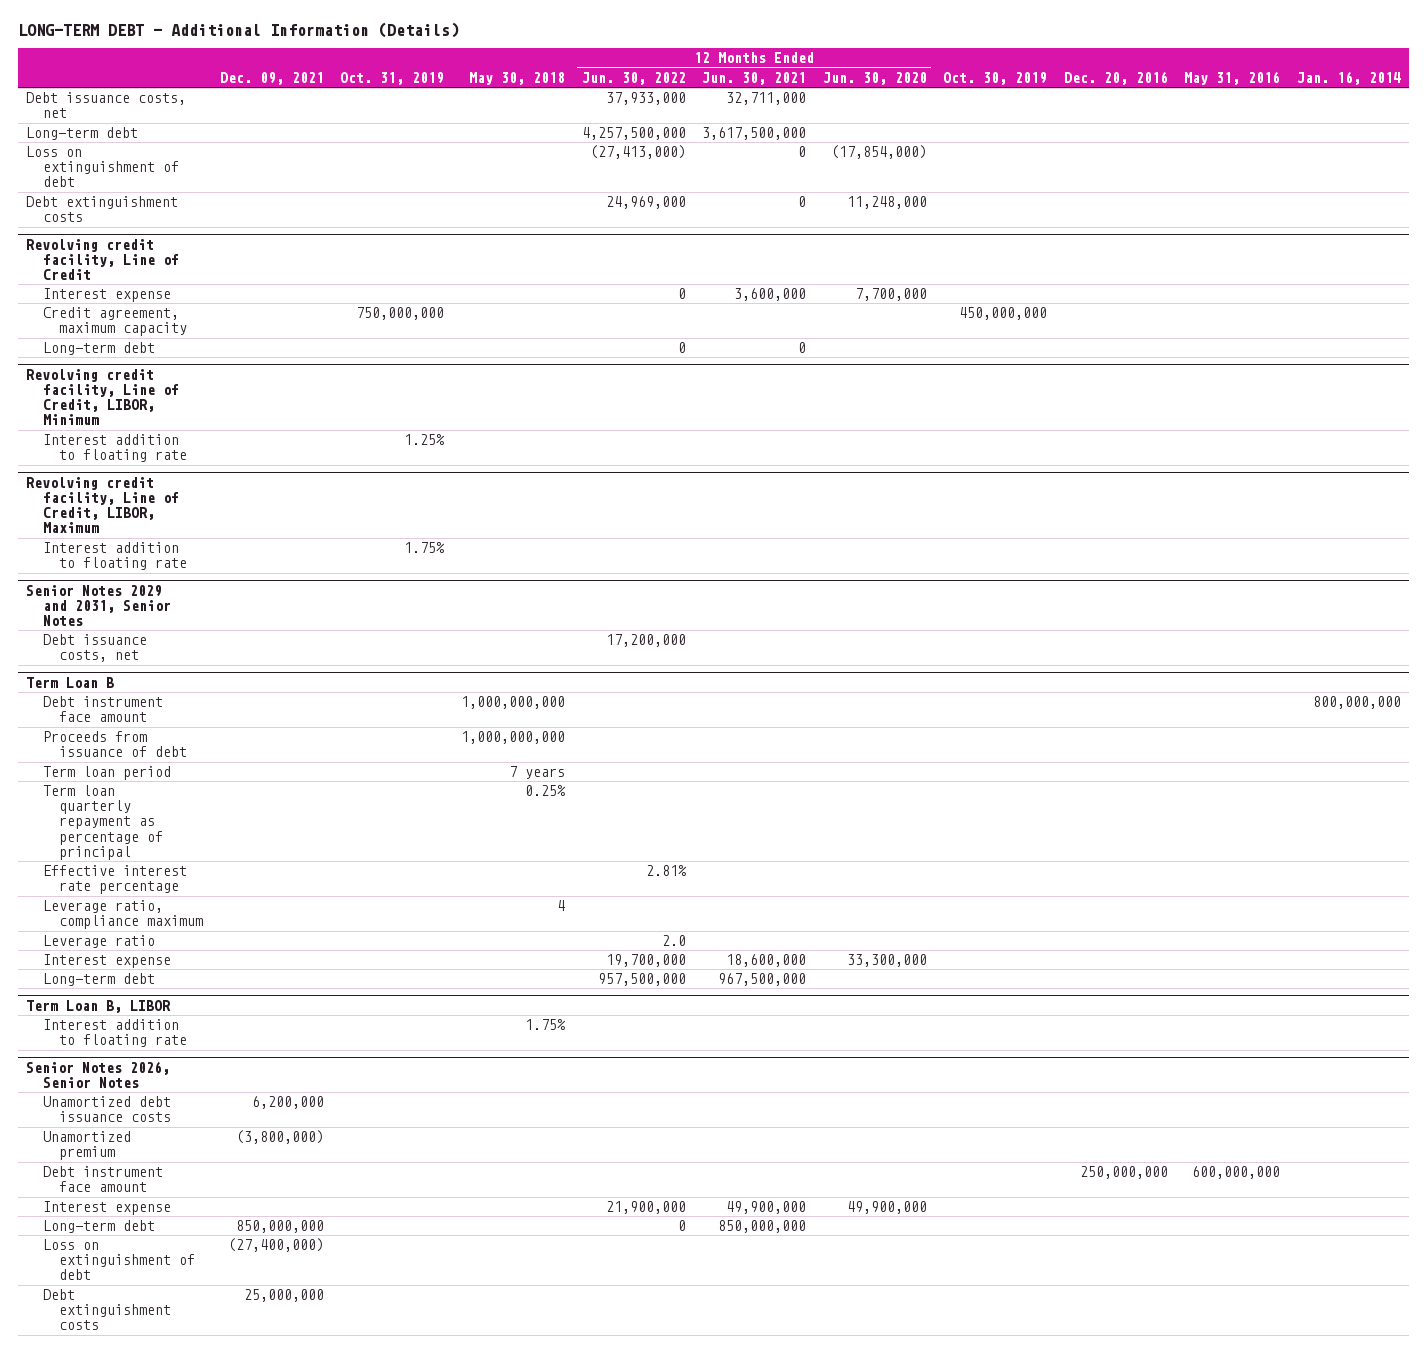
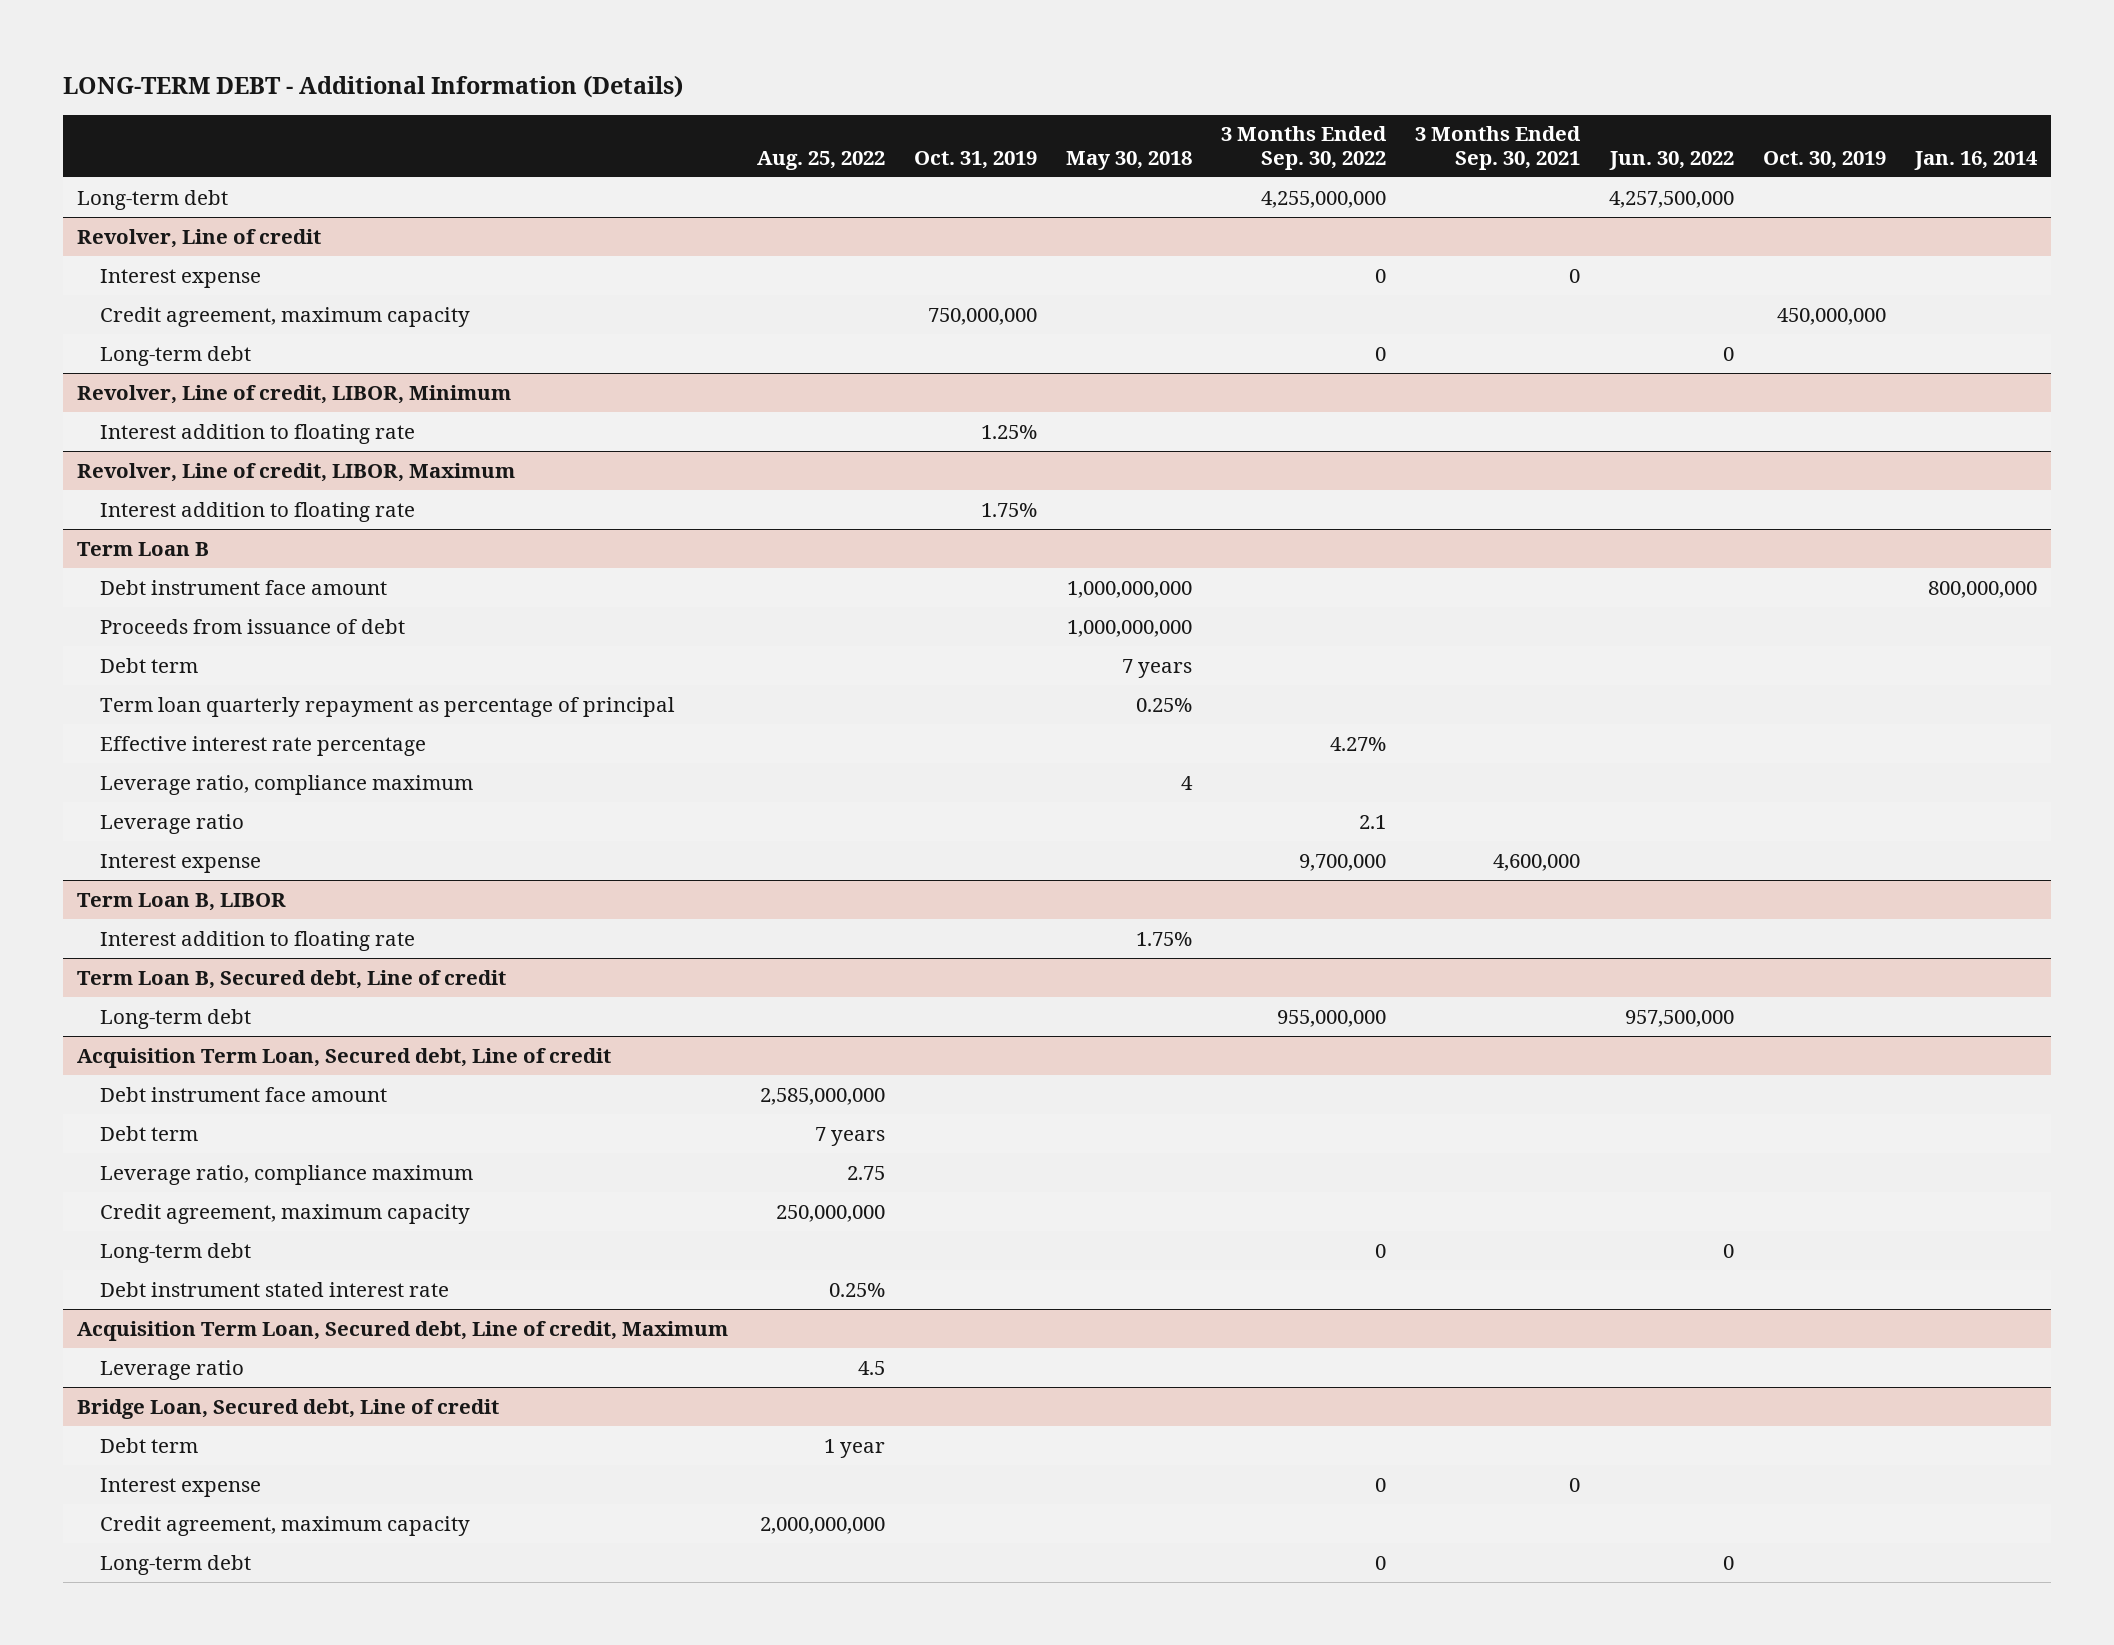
- | Dec. 09, 2021 | Oct. 31, 2019 | May 30, 2018 | 12 Months Ended Jun. 30, 2022 | 12 Months Ended Jun. 30, 2021 | 12 Months Ended Jun. 30, 2020 | Oct. 30, 2019 | Dec. 20, 2016 | May 31, 2016 | Jan. 16, 2014
+ | Aug. 25, 2022 | Oct. 31, 2019 | May 30, 2018 | 3 Months Ended Sep. 30, 2022 | 3 Months Ended Sep. 30, 2021 | Jun. 30, 2022 | Oct. 30, 2019 | Jan. 16, 2014
- Debt issuance costs, net | | | | 37,933,000 | 32,711,000 | | | | |
- Loss on extinguishment of debt | | | | (27,413,000) | 0 | (17,854,000) | | | |
- Debt extinguishment costs | | | | 24,969,000 | 0 | 11,248,000 | | | |
- Revolving credit facility, Line of Credit
+ Revolver, Line of credit
- Revolving credit facility, Line of Credit, LIBOR, Minimum
+ Revolver, Line of credit, LIBOR, Minimum
- Revolving credit facility, Line of Credit, LIBOR, Maximum
+ Revolver, Line of credit, LIBOR, Maximum
- Senior Notes 2029 and 2031, Senior Notes
- Debt issuance costs, net | | | | 17,200,000 | | | | | |
@ Term Loan B
- Term loan period | | | 7 years | | | | | | |
+ Debt term | | | 7 years | | | | |
- Long-term debt | | | | 957,500,000 | 967,500,000 | | | | |
- Senior Notes 2026, Senior Notes
- Unamortized debt issuance costs | 6,200,000 | | | | | | | | |
- Unamortized premium | (3,800,000) | | | | | | | | |
- Debt instrument face amount | | | | | | | | 250,000,000 | 600,000,000 |
- Interest expense | | | | 21,900,000 | 49,900,000 | 49,900,000 | | | |
- Long-term debt | 850,000,000 | | | 0 | 850,000,000 | | | | |
- Loss on extinguishment of debt | (27,400,000) | | | | | | | | |
- Debt extinguishment costs | 25,000,000 | | | | | | | | |
+ Term Loan B, Secured debt, Line of credit
+ Long-term debt | | | | 955,000,000 | | 957,500,000 | |
+ Acquisition Term Loan, Secured debt, Line of credit
+ Debt instrument face amount | 2,585,000,000 | | | | | | |
+ Debt term | 7 years | | | | | | |
+ Leverage ratio, compliance maximum | 2.75 | | | | | | |
+ Credit agreement, maximum capacity | 250,000,000 | | | | | | |
+ Long-term debt | | | | 0 | | 0 | |
+ Debt instrument stated interest rate | 0.25% | | | | | | |
+ Acquisition Term Loan, Secured debt, Line of credit, Maximum
+ Leverage ratio | 4.5 | | | | | | |
+ Bridge Loan, Secured debt, Line of credit
+ Debt term | 1 year | | | | | | |
+ Interest expense | | | | 0 | 0 | | |
+ Credit agreement, maximum capacity | 2,000,000,000 | | | | | | |
+ Long-term debt | | | | 0 | | 0 | |

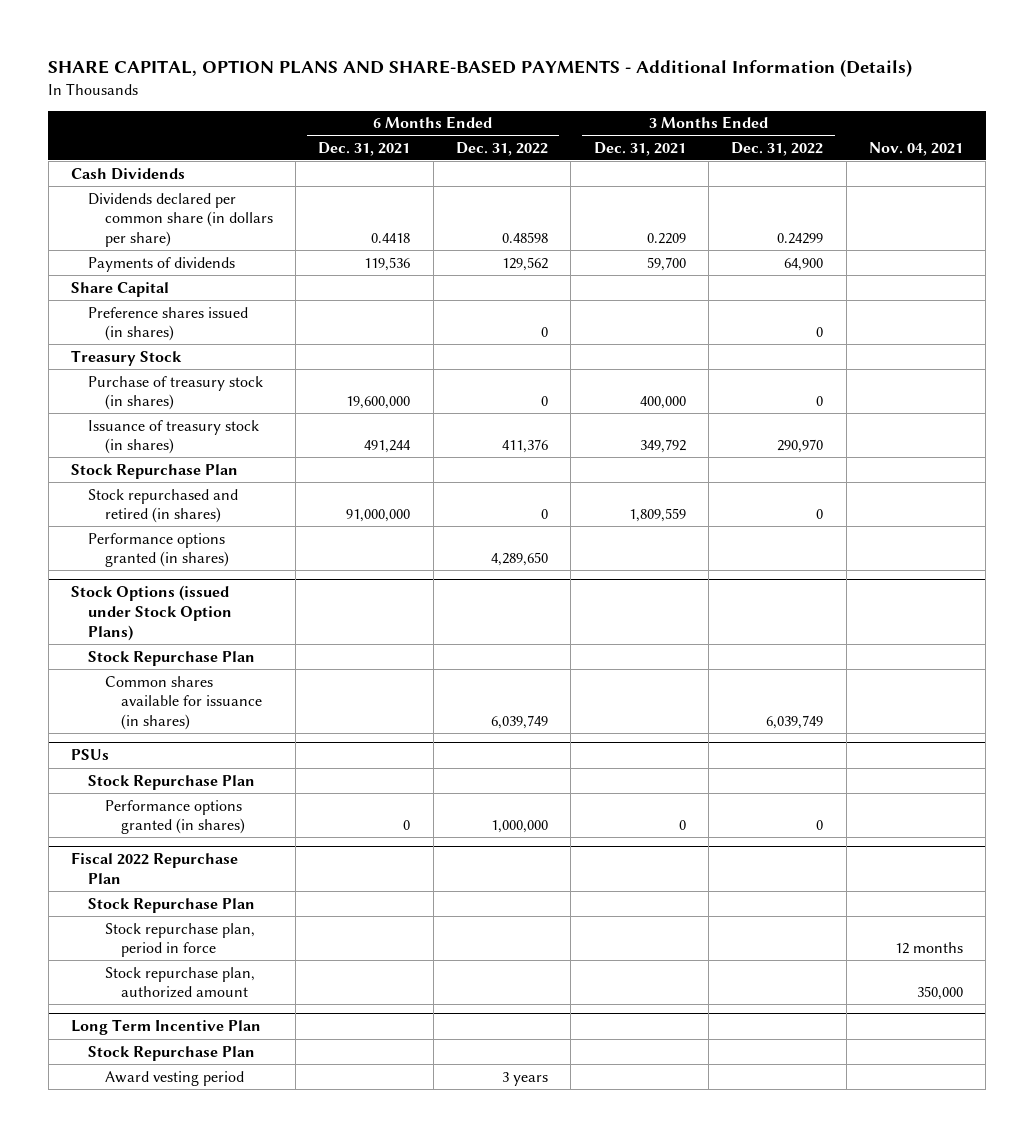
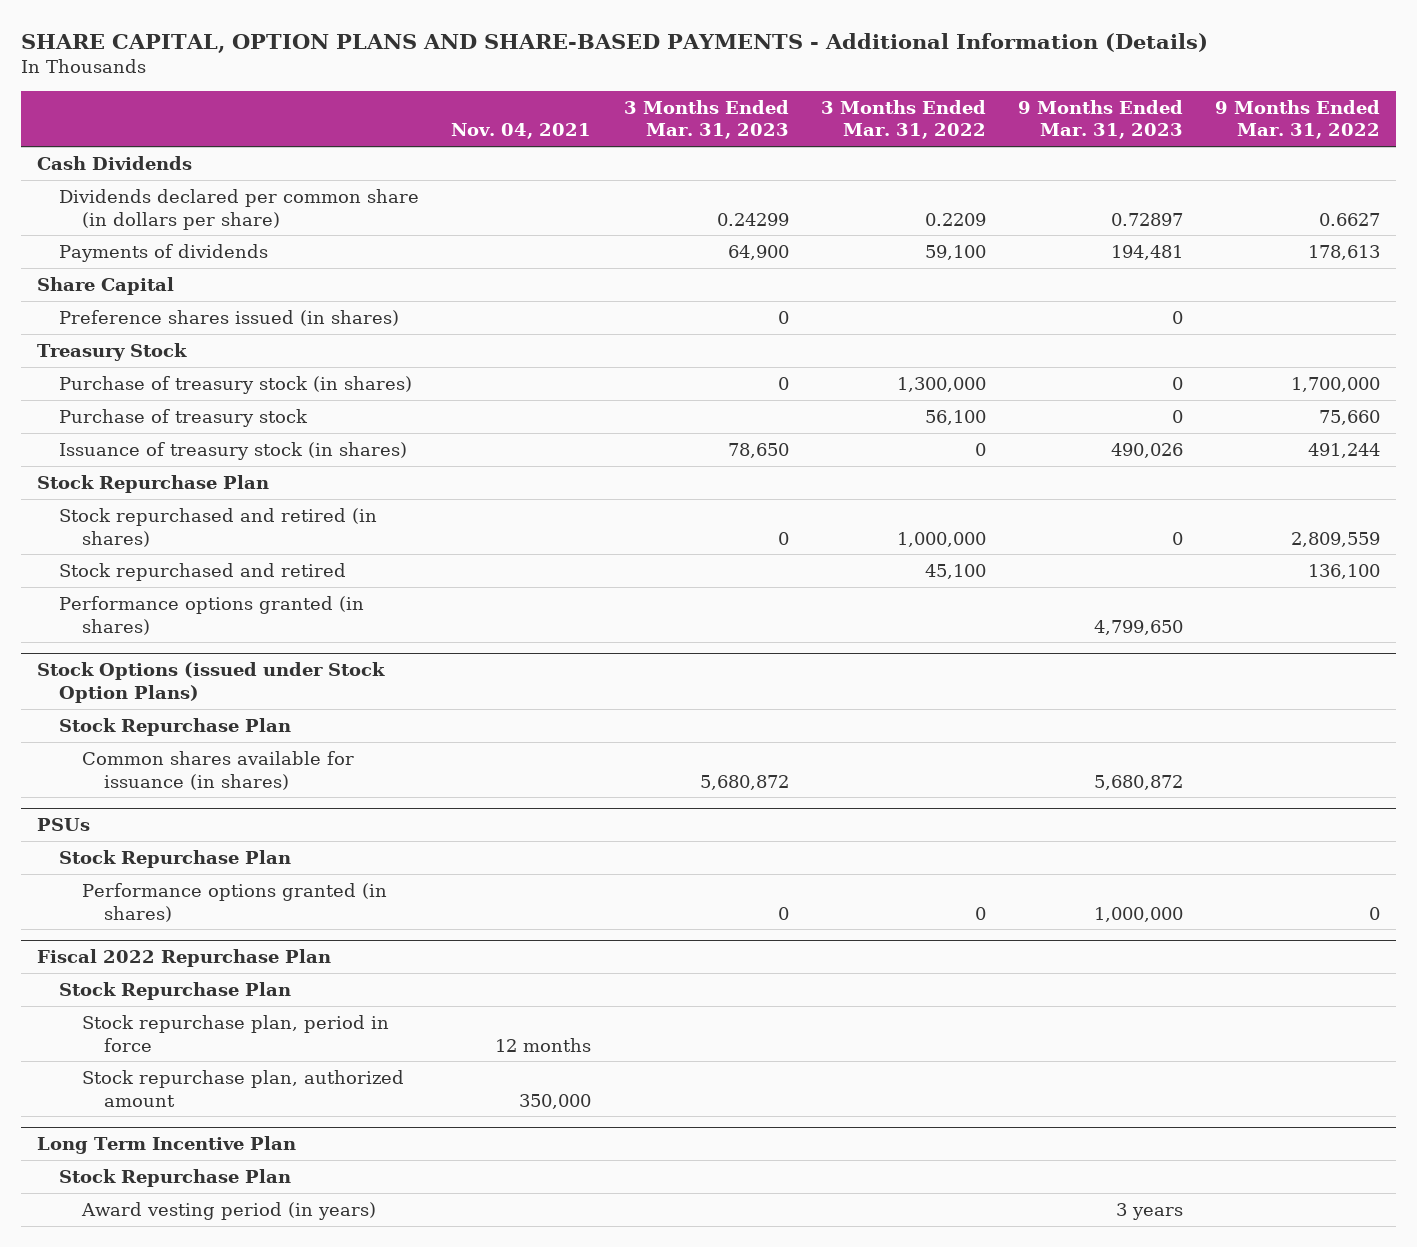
- | 6 Months Ended Dec. 31, 2021 | 6 Months Ended Dec. 31, 2022 | 3 Months Ended Dec. 31, 2021 | 3 Months Ended Dec. 31, 2022 | Nov. 04, 2021
+ | Nov. 04, 2021 | 3 Months Ended Mar. 31, 2023 | 3 Months Ended Mar. 31, 2022 | 9 Months Ended Mar. 31, 2023 | 9 Months Ended Mar. 31, 2022
+ Purchase of treasury stock | | | 56,100 | 0 | 75,660
+ Stock repurchased and retired | | | 45,100 | | 136,100
@ Long Term Incentive Plan
- Award vesting period | | 3 years | | |
+ Award vesting period (in years) | | | | 3 years |

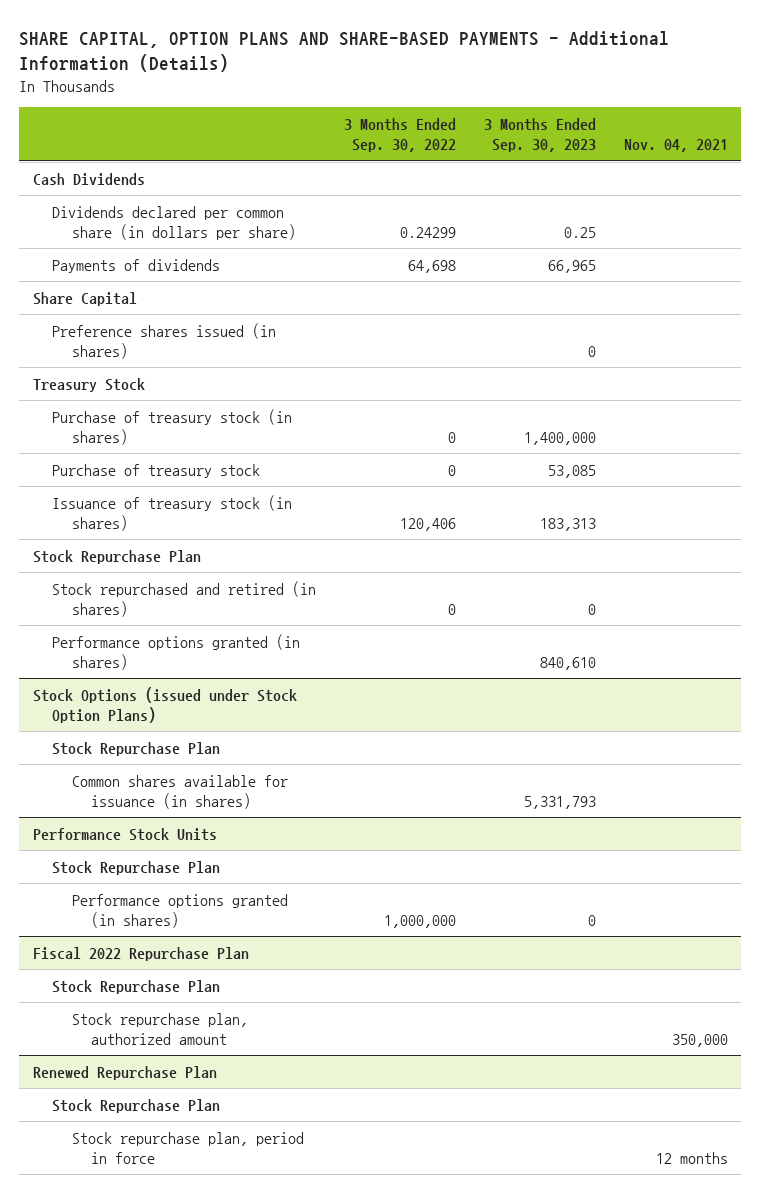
- | Nov. 04, 2021 | 3 Months Ended Mar. 31, 2023 | 3 Months Ended Mar. 31, 2022 | 9 Months Ended Mar. 31, 2023 | 9 Months Ended Mar. 31, 2022
+ | 3 Months Ended Sep. 30, 2022 | 3 Months Ended Sep. 30, 2023 | Nov. 04, 2021
- Stock repurchased and retired | | | 45,100 | | 136,100
- PSUs
- Stock Repurchase Plan
- Performance options granted (in shares) | | 0 | 0 | 1,000,000 | 0
+ Performance Stock Units
+ Stock Repurchase Plan
+ Performance options granted (in shares) | 1,000,000 | 0 |
@ Fiscal 2022 Repurchase Plan
- Stock repurchase plan, period in force | 12 months | | | |
- Long Term Incentive Plan
- Stock Repurchase Plan
- Award vesting period (in years) | | | | 3 years |
+ Renewed Repurchase Plan
+ Stock Repurchase Plan
+ Stock repurchase plan, period in force | | | 12 months

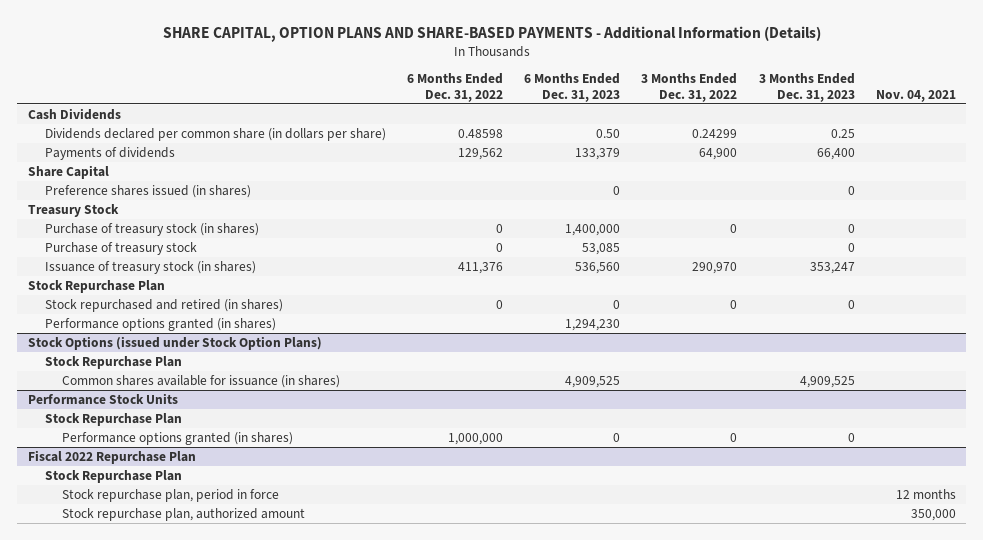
- | 3 Months Ended Sep. 30, 2022 | 3 Months Ended Sep. 30, 2023 | Nov. 04, 2021
+ | 6 Months Ended Dec. 31, 2022 | 6 Months Ended Dec. 31, 2023 | 3 Months Ended Dec. 31, 2022 | 3 Months Ended Dec. 31, 2023 | Nov. 04, 2021
@ Fiscal 2022 Repurchase Plan
+ Stock repurchase plan, period in force | | | | | 12 months
- Renewed Repurchase Plan
- Stock Repurchase Plan
- Stock repurchase plan, period in force | | | 12 months

